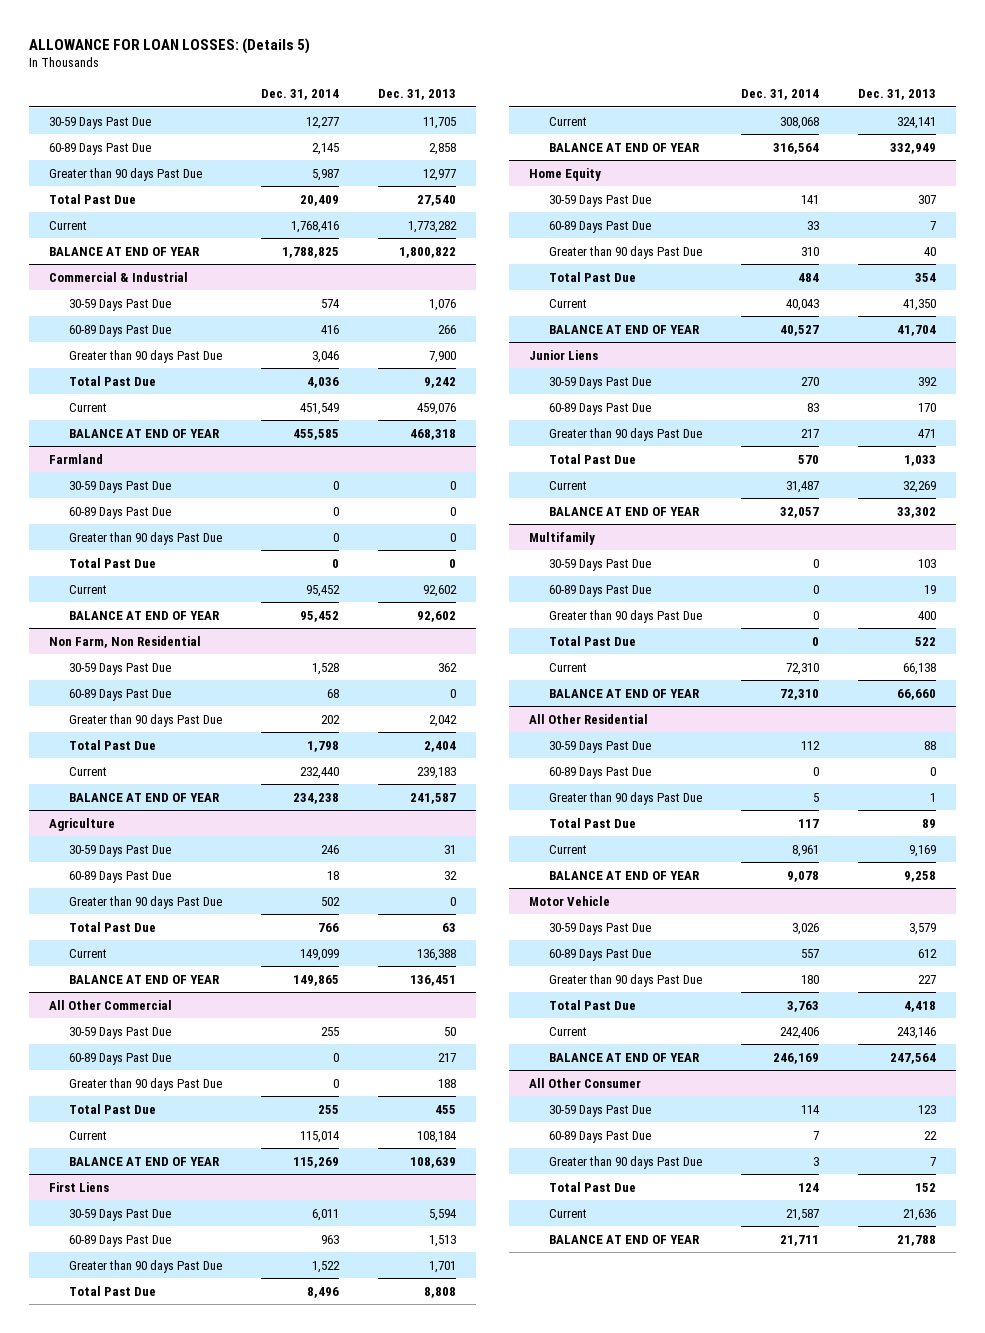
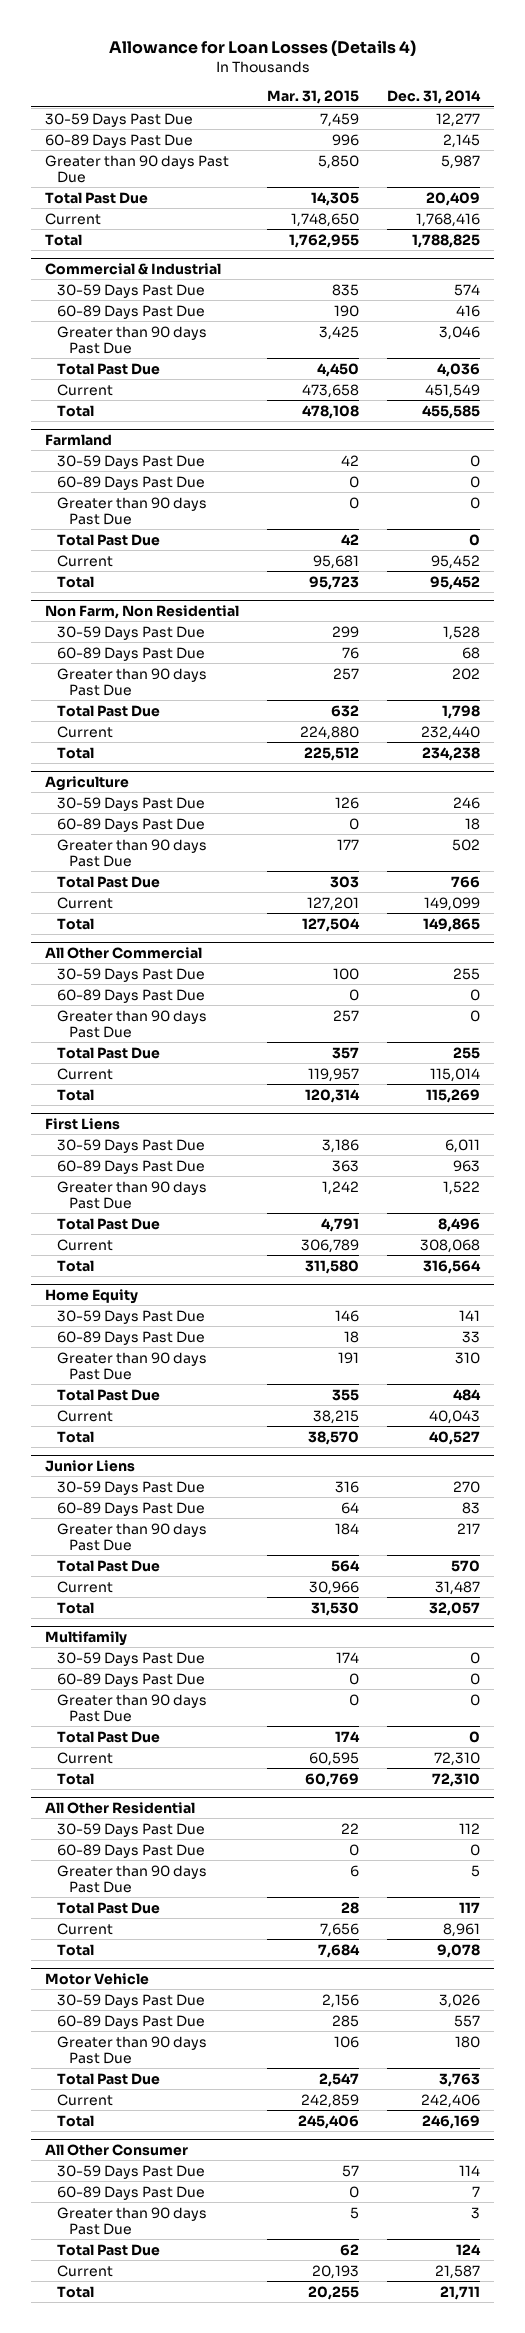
- ALLOWANCE FOR LOAN LOSSES: (Details 5)
+ Allowance for Loan Losses (Details 4)
- | Dec. 31, 2014 | Dec. 31, 2013
+ | Mar. 31, 2015 | Dec. 31, 2014
- BALANCE AT END OF YEAR | 1,788,825 | 1,800,822
+ Total | 1,762,955 | 1,788,825
@ Commercial & Industrial
- BALANCE AT END OF YEAR | 455,585 | 468,318
+ Total | 478,108 | 455,585
@ Farmland
- BALANCE AT END OF YEAR | 95,452 | 92,602
+ Total | 95,723 | 95,452
@ Non Farm, Non Residential
- BALANCE AT END OF YEAR | 234,238 | 241,587
+ Total | 225,512 | 234,238
@ Agriculture
- BALANCE AT END OF YEAR | 149,865 | 136,451
+ Total | 127,504 | 149,865
@ All Other Commercial
- BALANCE AT END OF YEAR | 115,269 | 108,639
+ Total | 120,314 | 115,269
@ First Liens
- BALANCE AT END OF YEAR | 316,564 | 332,949
+ Total | 311,580 | 316,564
@ Home Equity
- BALANCE AT END OF YEAR | 40,527 | 41,704
+ Total | 38,570 | 40,527
@ Junior Liens
- BALANCE AT END OF YEAR | 32,057 | 33,302
+ Total | 31,530 | 32,057
@ Multifamily
- BALANCE AT END OF YEAR | 72,310 | 66,660
+ Total | 60,769 | 72,310
@ All Other Residential
- BALANCE AT END OF YEAR | 9,078 | 9,258
+ Total | 7,684 | 9,078
@ Motor Vehicle
- BALANCE AT END OF YEAR | 246,169 | 247,564
+ Total | 245,406 | 246,169
@ All Other Consumer
- BALANCE AT END OF YEAR | 21,711 | 21,788
+ Total | 20,255 | 21,711

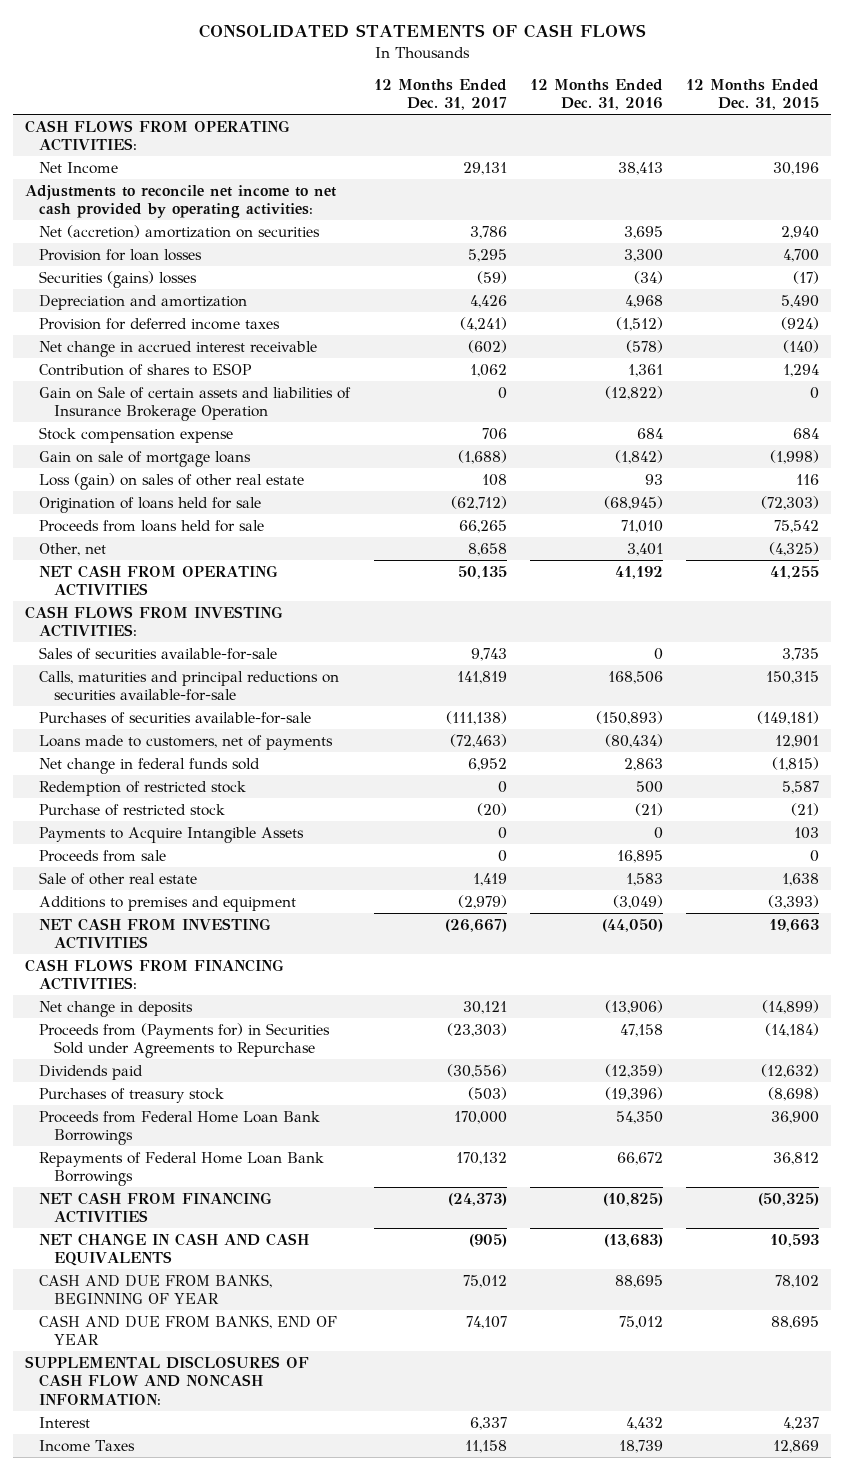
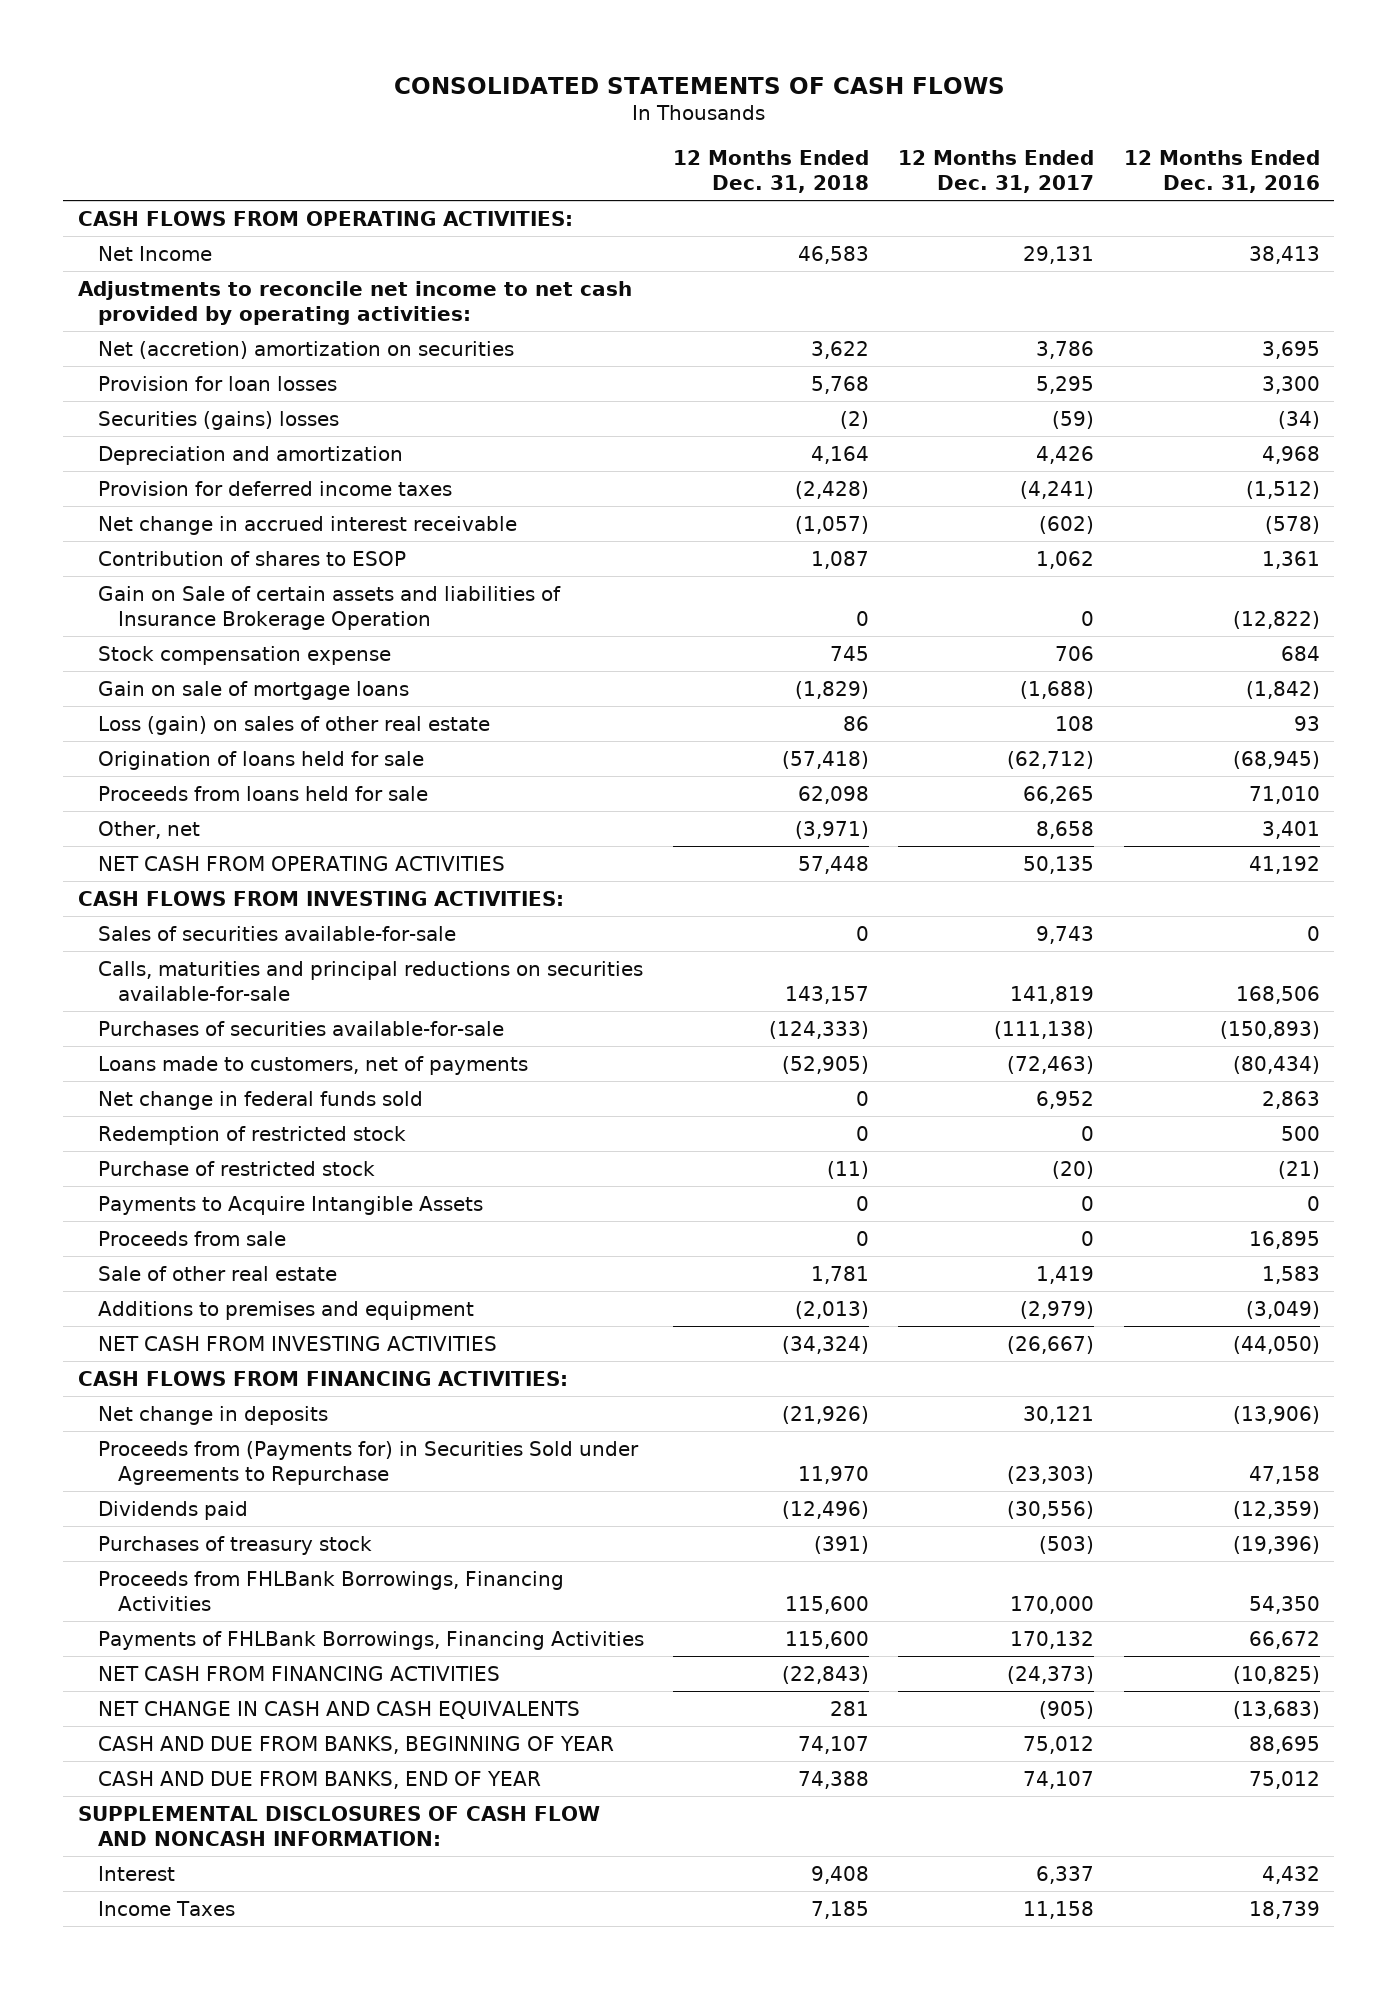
- | 12 Months Ended Dec. 31, 2017 | 12 Months Ended Dec. 31, 2016 | 12 Months Ended Dec. 31, 2015
+ | 12 Months Ended Dec. 31, 2018 | 12 Months Ended Dec. 31, 2017 | 12 Months Ended Dec. 31, 2016
- Proceeds from Federal Home Loan Bank Borrowings | 170,000 | 54,350 | 36,900
- Repayments of Federal Home Loan Bank Borrowings | 170,132 | 66,672 | 36,812
+ Proceeds from FHLBank Borrowings, Financing Activities | 115,600 | 170,000 | 54,350
+ Payments of FHLBank Borrowings, Financing Activities | 115,600 | 170,132 | 66,672

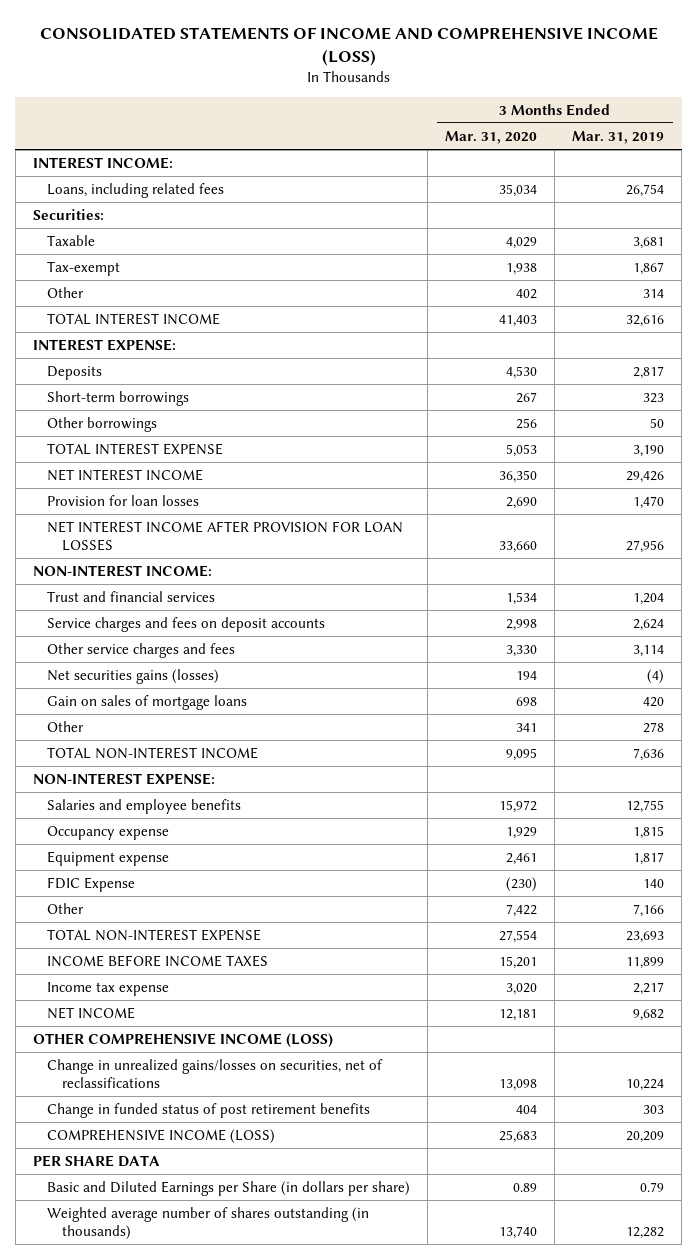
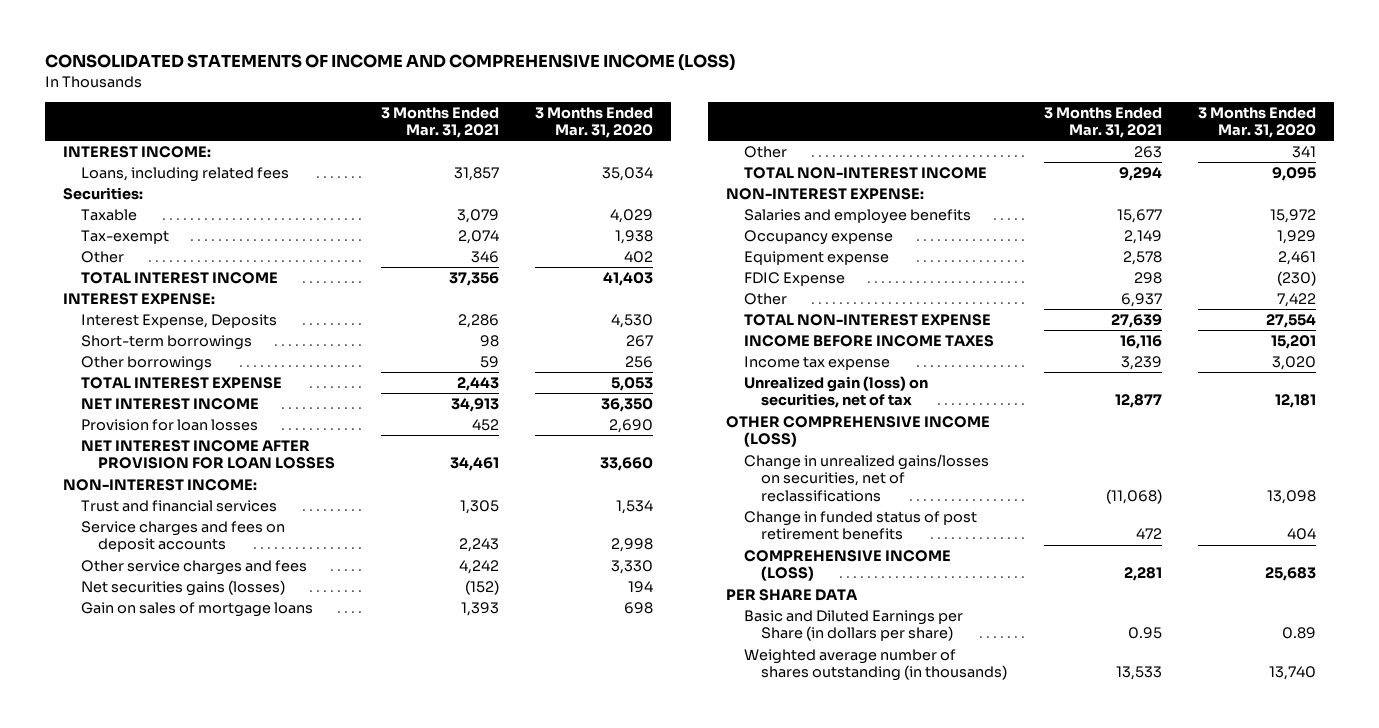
- | 3 Months Ended Mar. 31, 2020 | 3 Months Ended Mar. 31, 2019
+ | 3 Months Ended Mar. 31, 2021 | 3 Months Ended Mar. 31, 2020
- Deposits | 4,530 | 2,817
+ Interest Expense, Deposits | 2,286 | 4,530
- NET INCOME | 12,181 | 9,682
+ Unrealized gain (loss) on securities, net of tax | 12,877 | 12,181

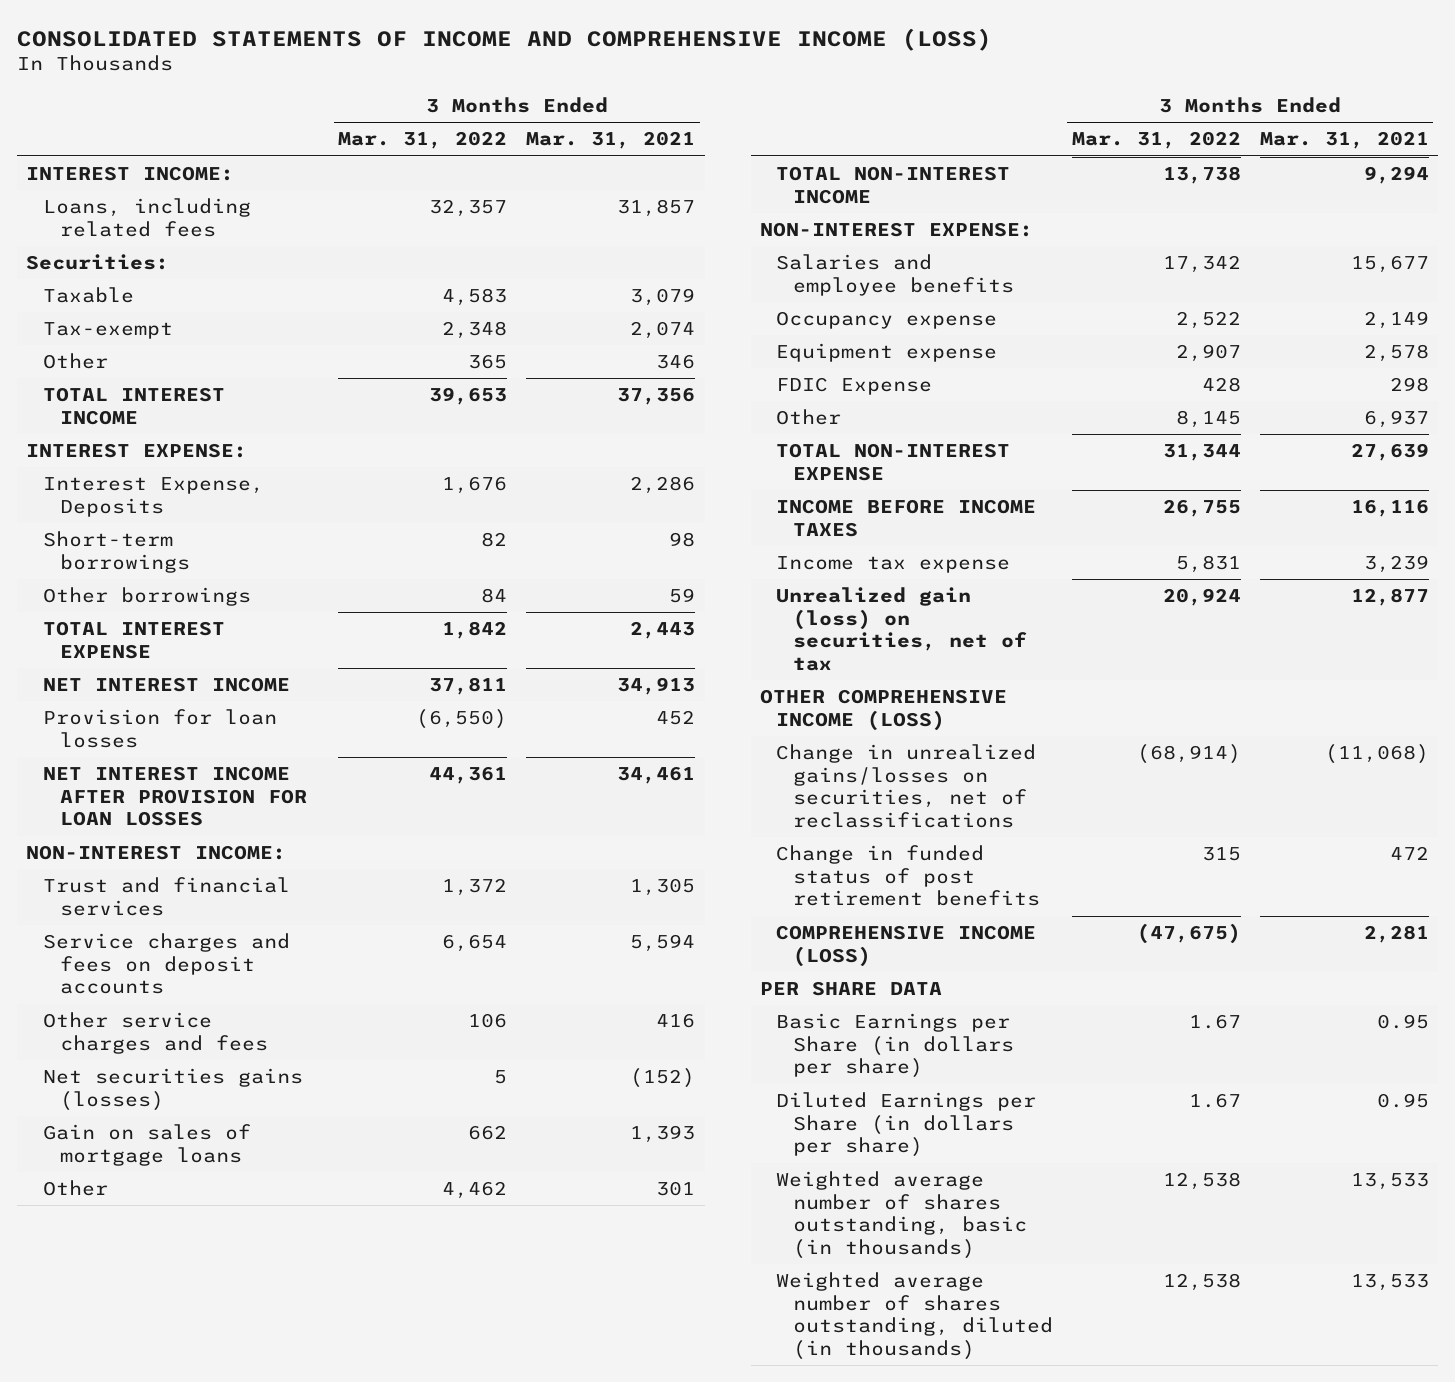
- | 3 Months Ended Mar. 31, 2021 | 3 Months Ended Mar. 31, 2020
+ | 3 Months Ended Mar. 31, 2022 | 3 Months Ended Mar. 31, 2021
- Service charges and fees on deposit accounts | 2,243 | 2,998
- Other service charges and fees | 4,242 | 3,330
+ Service charges and fees on deposit accounts | 6,654 | 5,594
+ Other service charges and fees | 106 | 416
- Other | 263 | 341
+ Other | 4,462 | 301
- Basic and Diluted Earnings per Share (in dollars per share) | 0.95 | 0.89
- Weighted average number of shares outstanding (in thousands) | 13,533 | 13,740
+ Basic Earnings per Share (in dollars per share) | 1.67 | 0.95
+ Diluted Earnings per Share (in dollars per share) | 1.67 | 0.95
+ Weighted average number of shares outstanding, basic (in thousands) | 12,538 | 13,533
+ Weighted average number of shares outstanding, diluted (in thousands) | 12,538 | 13,533

